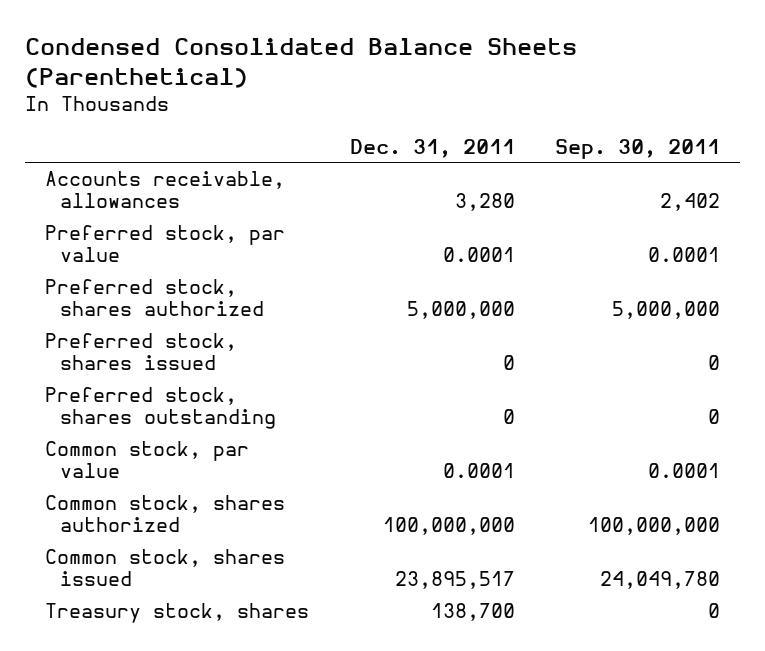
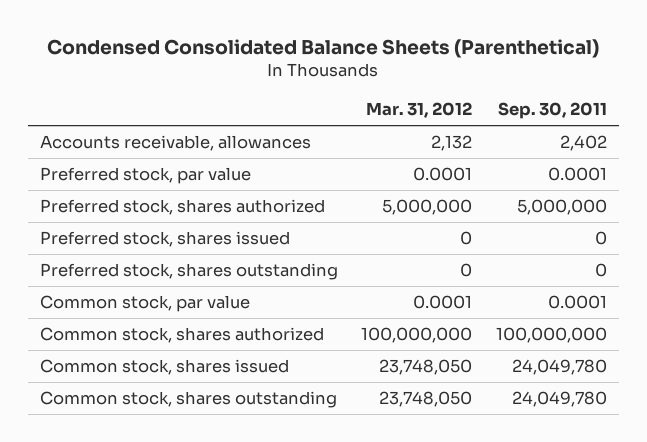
- | Dec. 31, 2011 | Sep. 30, 2011
+ | Mar. 31, 2012 | Sep. 30, 2011
- Treasury stock, shares | 138,700 | 0
+ Common stock, shares outstanding | 23,748,050 | 24,049,780

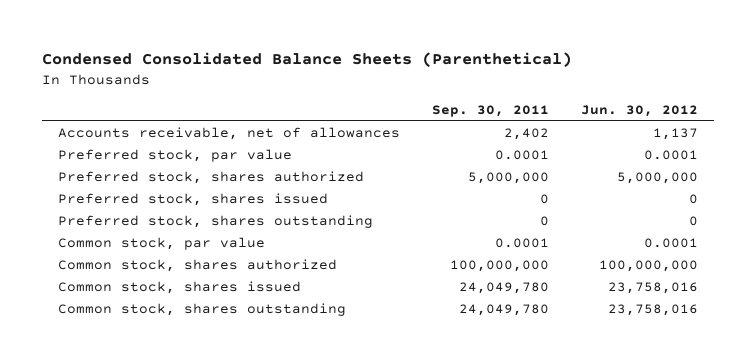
- | Mar. 31, 2012 | Sep. 30, 2011
+ | Sep. 30, 2011 | Jun. 30, 2012
- Accounts receivable, allowances | 2,132 | 2,402
+ Accounts receivable, net of allowances | 2,402 | 1,137

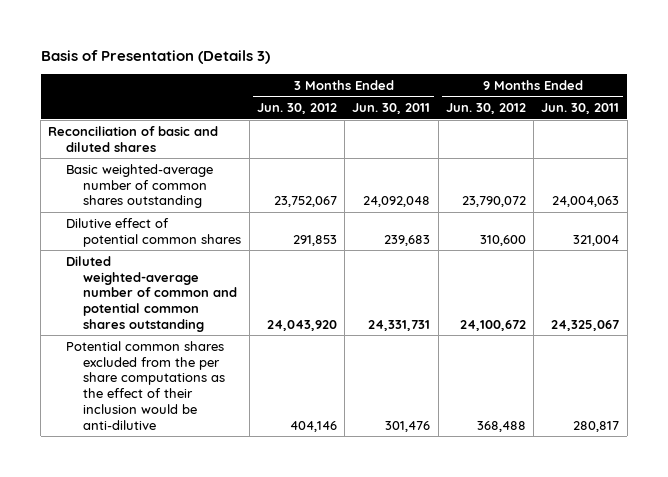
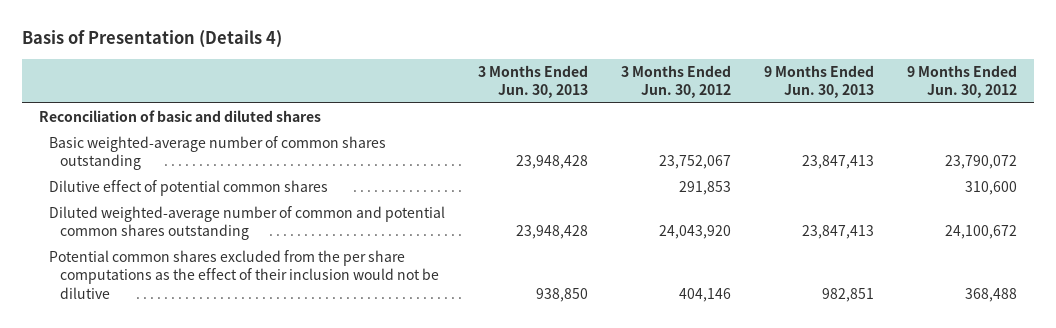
- Basis of Presentation (Details 3)
+ Basis of Presentation (Details 4)
- | 3 Months Ended Jun. 30, 2012 | 3 Months Ended Jun. 30, 2011 | 9 Months Ended Jun. 30, 2012 | 9 Months Ended Jun. 30, 2011
+ | 3 Months Ended Jun. 30, 2013 | 3 Months Ended Jun. 30, 2012 | 9 Months Ended Jun. 30, 2013 | 9 Months Ended Jun. 30, 2012
- Potential common shares excluded from the per share computations as the effect of their inclusion would be anti-dilutive | 404,146 | 301,476 | 368,488 | 280,817
+ Potential common shares excluded from the per share computations as the effect of their inclusion would not be dilutive | 938,850 | 404,146 | 982,851 | 368,488

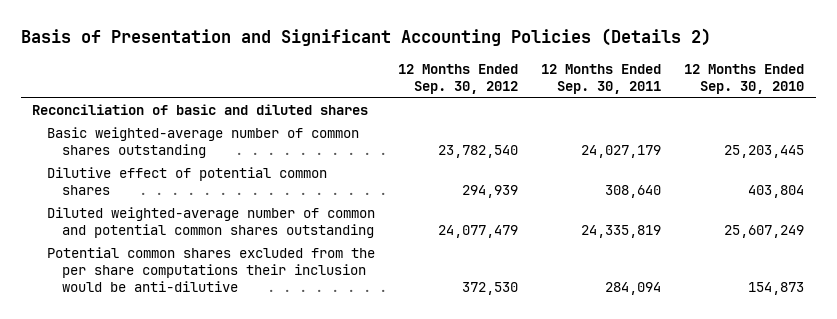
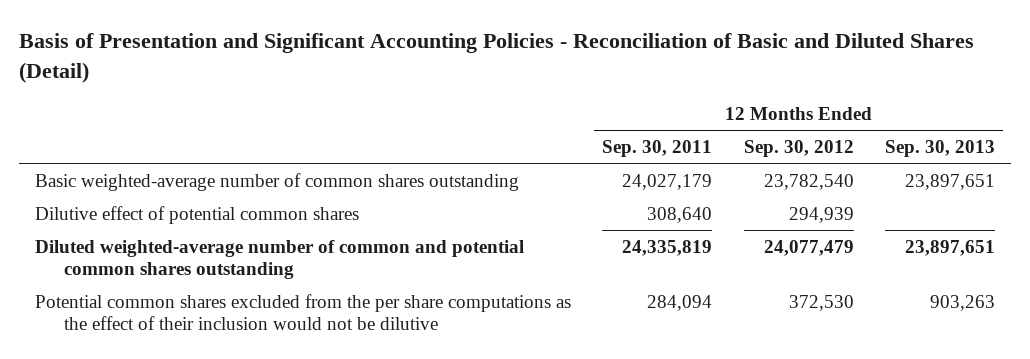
- Basis of Presentation and Significant Accounting Policies (Details 2)
+ Basis of Presentation and Significant Accounting Policies - Reconciliation of Basic and Diluted Shares (Detail)
- | 12 Months Ended Sep. 30, 2012 | 12 Months Ended Sep. 30, 2011 | 12 Months Ended Sep. 30, 2010
+ | 12 Months Ended Sep. 30, 2011 | 12 Months Ended Sep. 30, 2012 | 12 Months Ended Sep. 30, 2013
- Reconciliation of basic and diluted shares
- Potential common shares excluded from the per share computations their inclusion would be anti-dilutive | 372,530 | 284,094 | 154,873
+ Potential common shares excluded from the per share computations as the effect of their inclusion would not be dilutive | 284,094 | 372,530 | 903,263

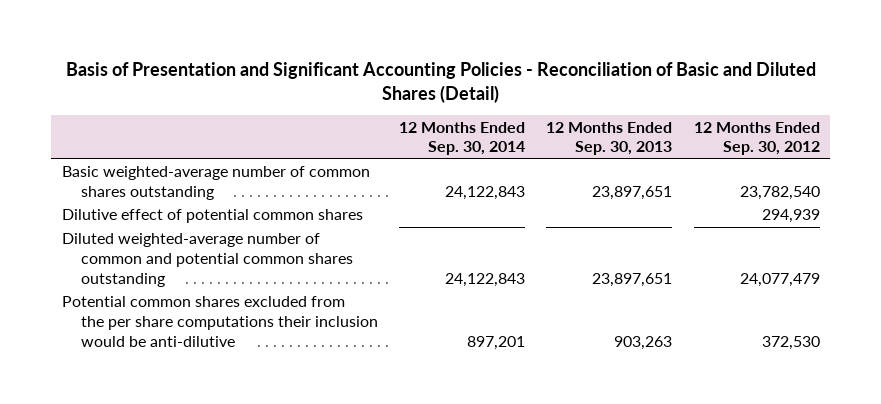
- | 12 Months Ended Sep. 30, 2011 | 12 Months Ended Sep. 30, 2012 | 12 Months Ended Sep. 30, 2013
+ | 12 Months Ended Sep. 30, 2014 | 12 Months Ended Sep. 30, 2013 | 12 Months Ended Sep. 30, 2012
- Potential common shares excluded from the per share computations as the effect of their inclusion would not be dilutive | 284,094 | 372,530 | 903,263
+ Potential common shares excluded from the per share computations their inclusion would be anti-dilutive | 897,201 | 903,263 | 372,530

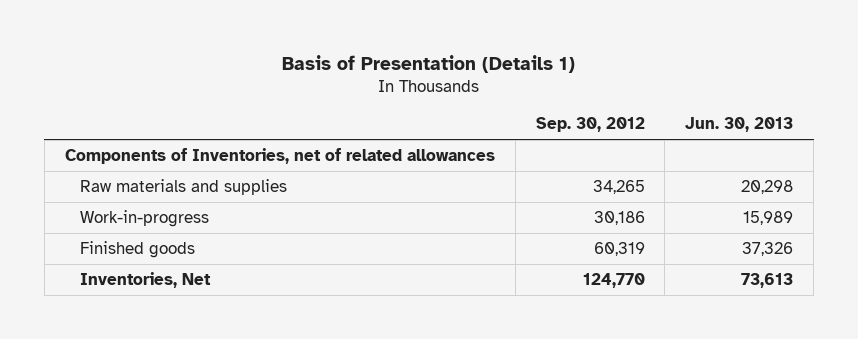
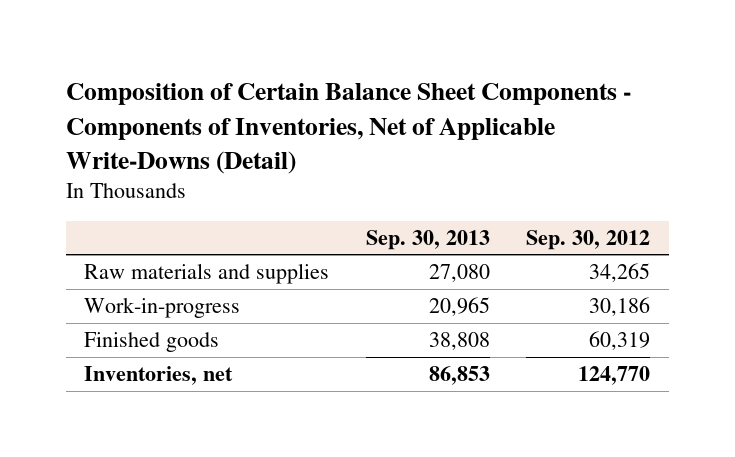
- Basis of Presentation (Details 1)
+ Composition of Certain Balance Sheet Components - Components of Inventories, Net of Applicable Write-Downs (Detail)
- | Sep. 30, 2012 | Jun. 30, 2013
+ | Sep. 30, 2013 | Sep. 30, 2012
- Components of Inventories, net of related allowances
- Inventories, Net | 124,770 | 73,613
+ Inventories, net | 86,853 | 124,770

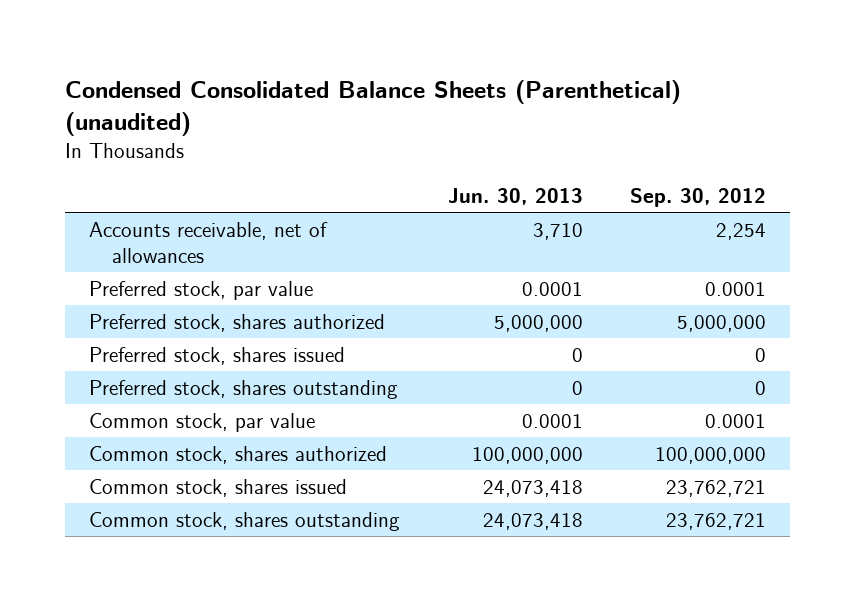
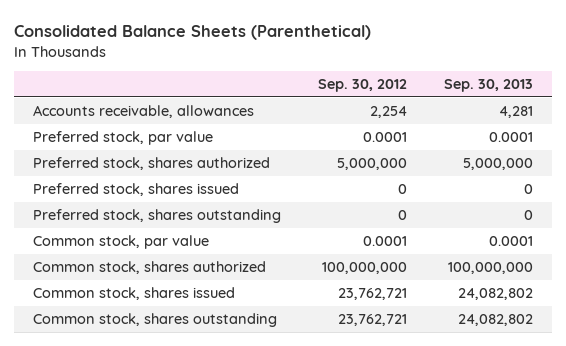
- Condensed Consolidated Balance Sheets (Parenthetical) (unaudited)
+ Consolidated Balance Sheets (Parenthetical)
- | Jun. 30, 2013 | Sep. 30, 2012
+ | Sep. 30, 2012 | Sep. 30, 2013
- Accounts receivable, net of allowances | 3,710 | 2,254
+ Accounts receivable, allowances | 2,254 | 4,281

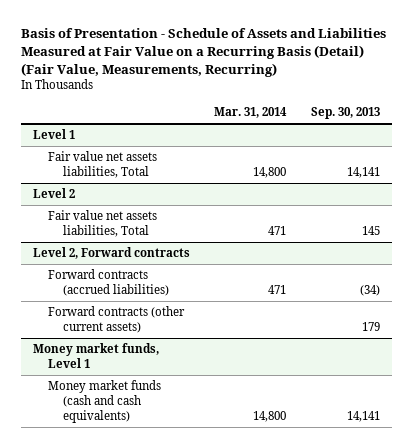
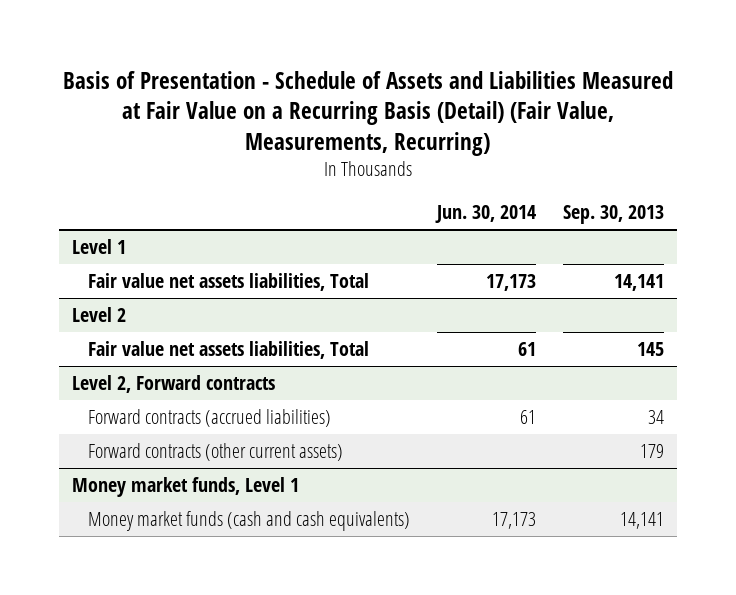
- | Mar. 31, 2014 | Sep. 30, 2013
+ | Jun. 30, 2014 | Sep. 30, 2013
@ Level 2, Forward contracts
- Forward contracts (accrued liabilities) | 471 | (34)
+ Forward contracts (accrued liabilities) | 61 | 34

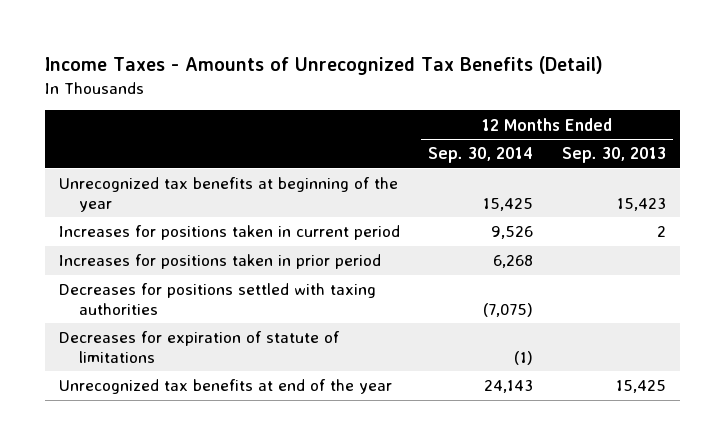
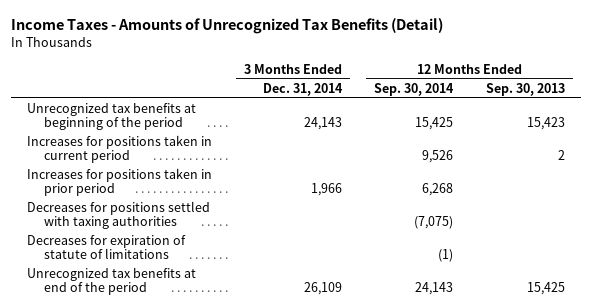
- | 12 Months Ended Sep. 30, 2014 | 12 Months Ended Sep. 30, 2013
+ | 3 Months Ended Dec. 31, 2014 | 12 Months Ended Sep. 30, 2014 | 12 Months Ended Sep. 30, 2013
- Unrecognized tax benefits at beginning of the year | 15,425 | 15,423
+ Unrecognized tax benefits at beginning of the period | 24,143 | 15,425 | 15,423
- Unrecognized tax benefits at end of the year | 24,143 | 15,425
+ Unrecognized tax benefits at end of the period | 26,109 | 24,143 | 15,425

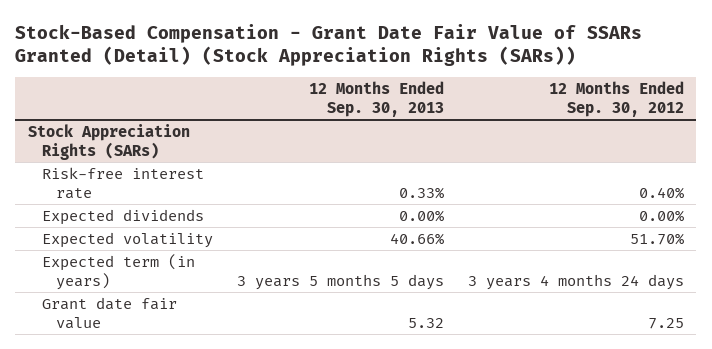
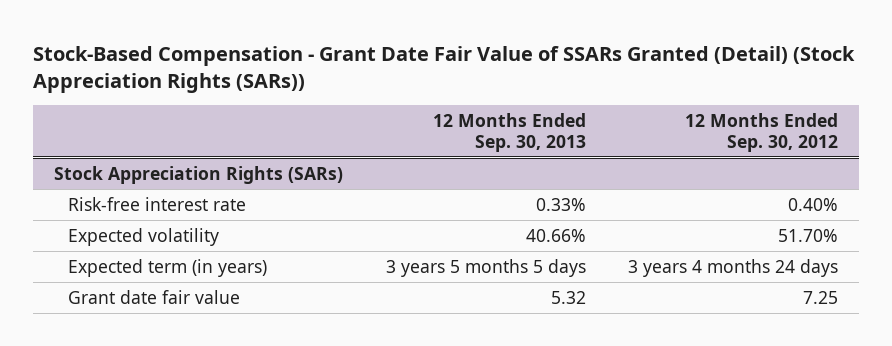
@ Stock Appreciation Rights (SARs)
- Expected dividends | 0.00% | 0.00%

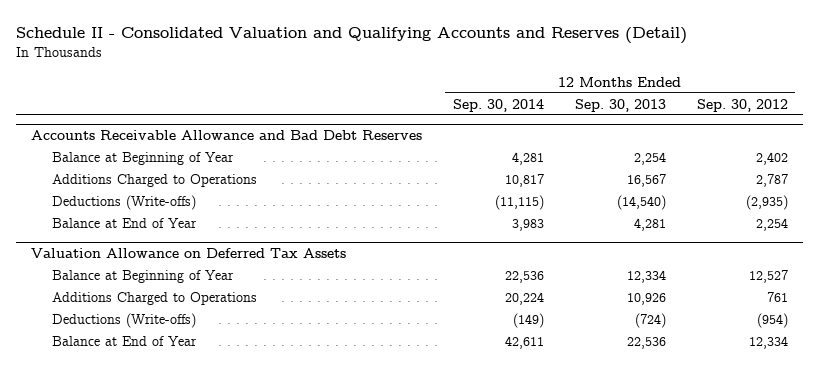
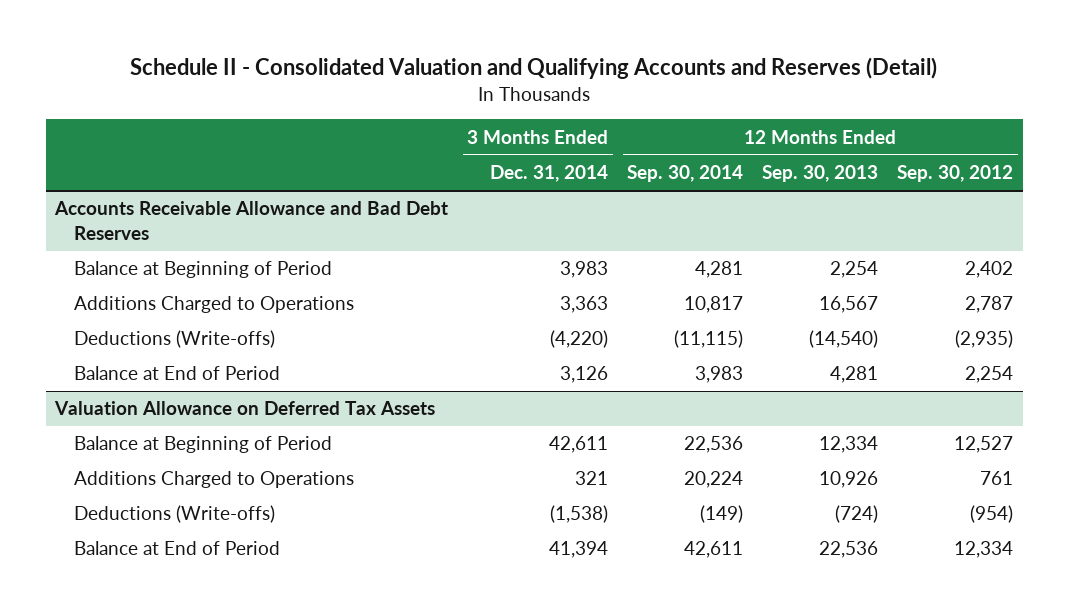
- | 12 Months Ended Sep. 30, 2014 | 12 Months Ended Sep. 30, 2013 | 12 Months Ended Sep. 30, 2012
+ | 3 Months Ended Dec. 31, 2014 | 12 Months Ended Sep. 30, 2014 | 12 Months Ended Sep. 30, 2013 | 12 Months Ended Sep. 30, 2012
@ Accounts Receivable Allowance and Bad Debt Reserves
- Balance at Beginning of Year | 4,281 | 2,254 | 2,402
+ Balance at Beginning of Period | 3,983 | 4,281 | 2,254 | 2,402
- Balance at End of Year | 3,983 | 4,281 | 2,254
+ Balance at End of Period | 3,126 | 3,983 | 4,281 | 2,254
@ Valuation Allowance on Deferred Tax Assets
- Balance at Beginning of Year | 22,536 | 12,334 | 12,527
+ Balance at Beginning of Period | 42,611 | 22,536 | 12,334 | 12,527
- Balance at End of Year | 42,611 | 22,536 | 12,334
+ Balance at End of Period | 41,394 | 42,611 | 22,536 | 12,334

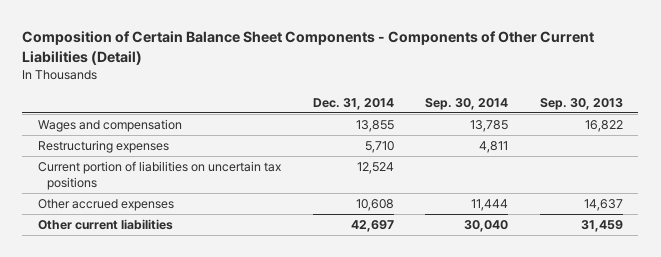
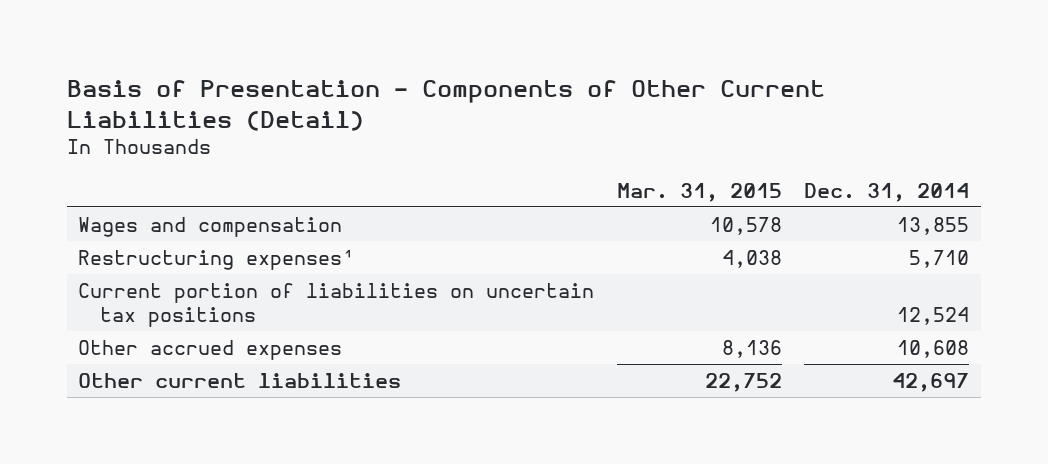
- Composition of Certain Balance Sheet Components - Components of Other Current Liabilities (Detail)
+ Basis of Presentation - Components of Other Current Liabilities (Detail)
- | Dec. 31, 2014 | Sep. 30, 2014 | Sep. 30, 2013
+ | Mar. 31, 2015 | Dec. 31, 2014
- Restructuring expenses | 5,710 | 4,811 |
+ Restructuring expenses¹ | 4,038 | 5,710

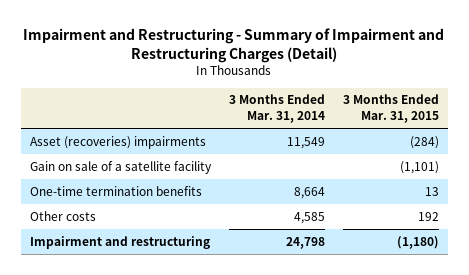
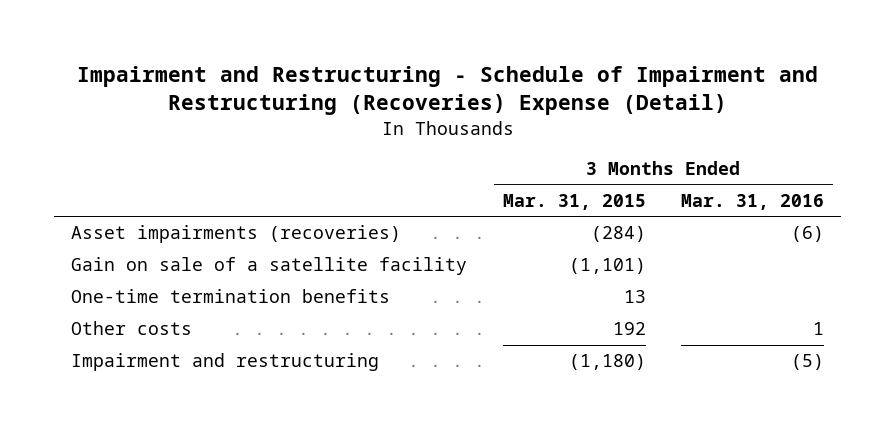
- Impairment and Restructuring - Summary of Impairment and Restructuring Charges (Detail)
+ Impairment and Restructuring - Schedule of Impairment and Restructuring (Recoveries) Expense (Detail)
- | 3 Months Ended Mar. 31, 2014 | 3 Months Ended Mar. 31, 2015
+ | 3 Months Ended Mar. 31, 2015 | 3 Months Ended Mar. 31, 2016
- Asset (recoveries) impairments | 11,549 | (284)
+ Asset impairments (recoveries) | (284) | (6)

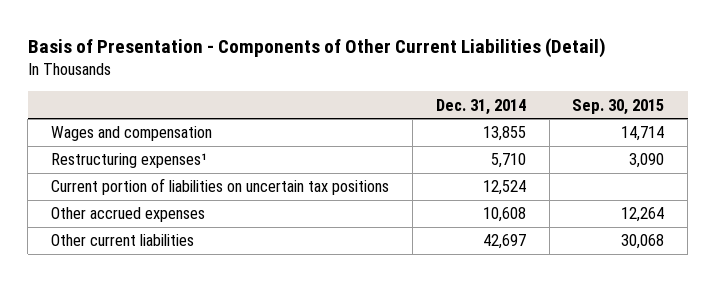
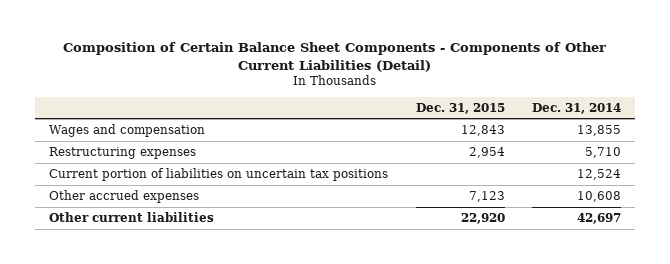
- Basis of Presentation - Components of Other Current Liabilities (Detail)
+ Composition of Certain Balance Sheet Components - Components of Other Current Liabilities (Detail)
- | Dec. 31, 2014 | Sep. 30, 2015
+ | Dec. 31, 2015 | Dec. 31, 2014
- Restructuring expenses¹ | 5,710 | 3,090
+ Restructuring expenses | 2,954 | 5,710

